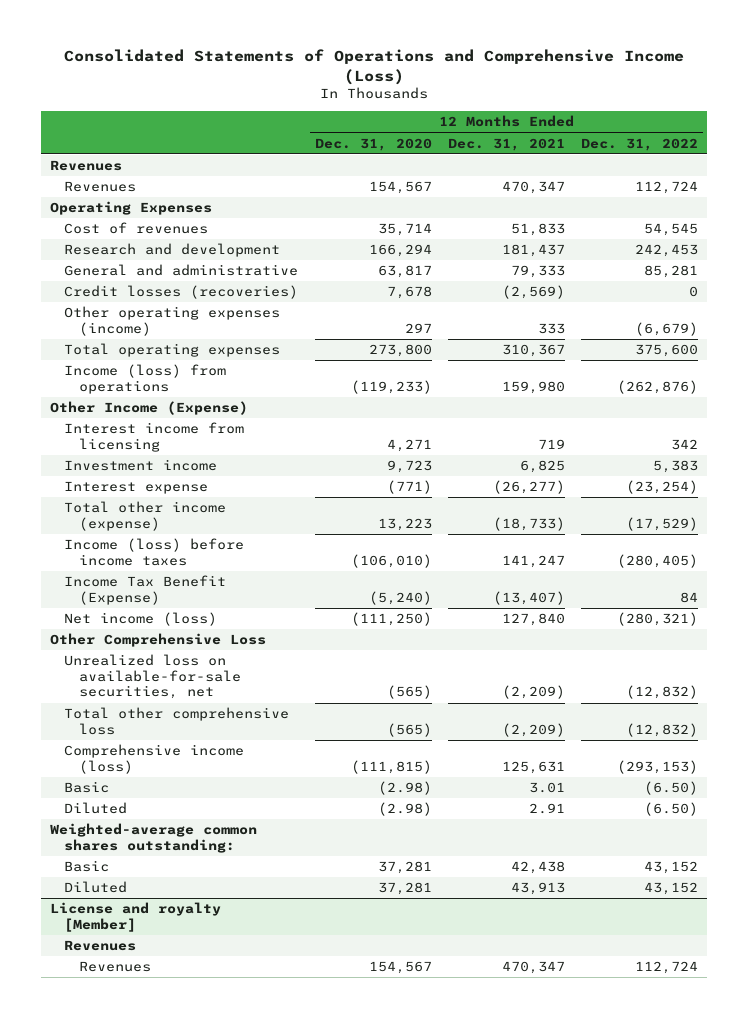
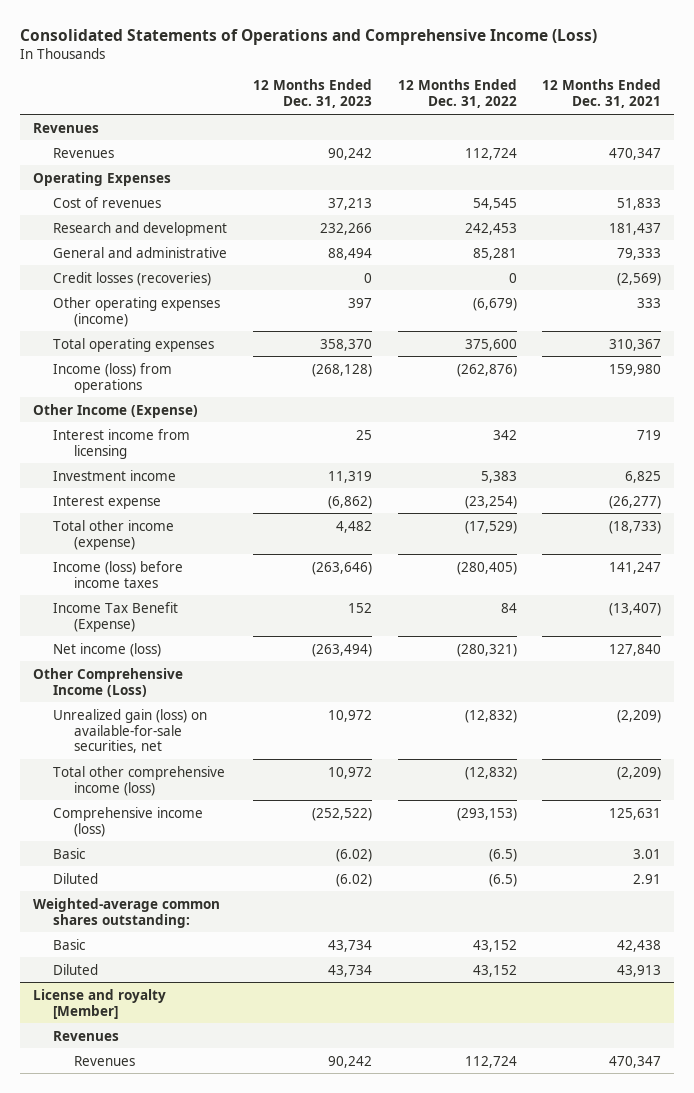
- | 12 Months Ended Dec. 31, 2020 | 12 Months Ended Dec. 31, 2021 | 12 Months Ended Dec. 31, 2022
+ | 12 Months Ended Dec. 31, 2023 | 12 Months Ended Dec. 31, 2022 | 12 Months Ended Dec. 31, 2021
- Other Comprehensive Loss
- Unrealized loss on available-for-sale securities, net | (565) | (2,209) | (12,832)
- Total other comprehensive loss | (565) | (2,209) | (12,832)
+ Other Comprehensive Income (Loss)
+ Unrealized gain (loss) on available-for-sale securities, net | 10,972 | (12,832) | (2,209)
+ Total other comprehensive income (loss) | 10,972 | (12,832) | (2,209)
- Basic | (2.98) | 3.01 | (6.50)
- Diluted | (2.98) | 2.91 | (6.50)
+ Basic | (6.02) | (6.5) | 3.01
+ Diluted | (6.02) | (6.5) | 2.91

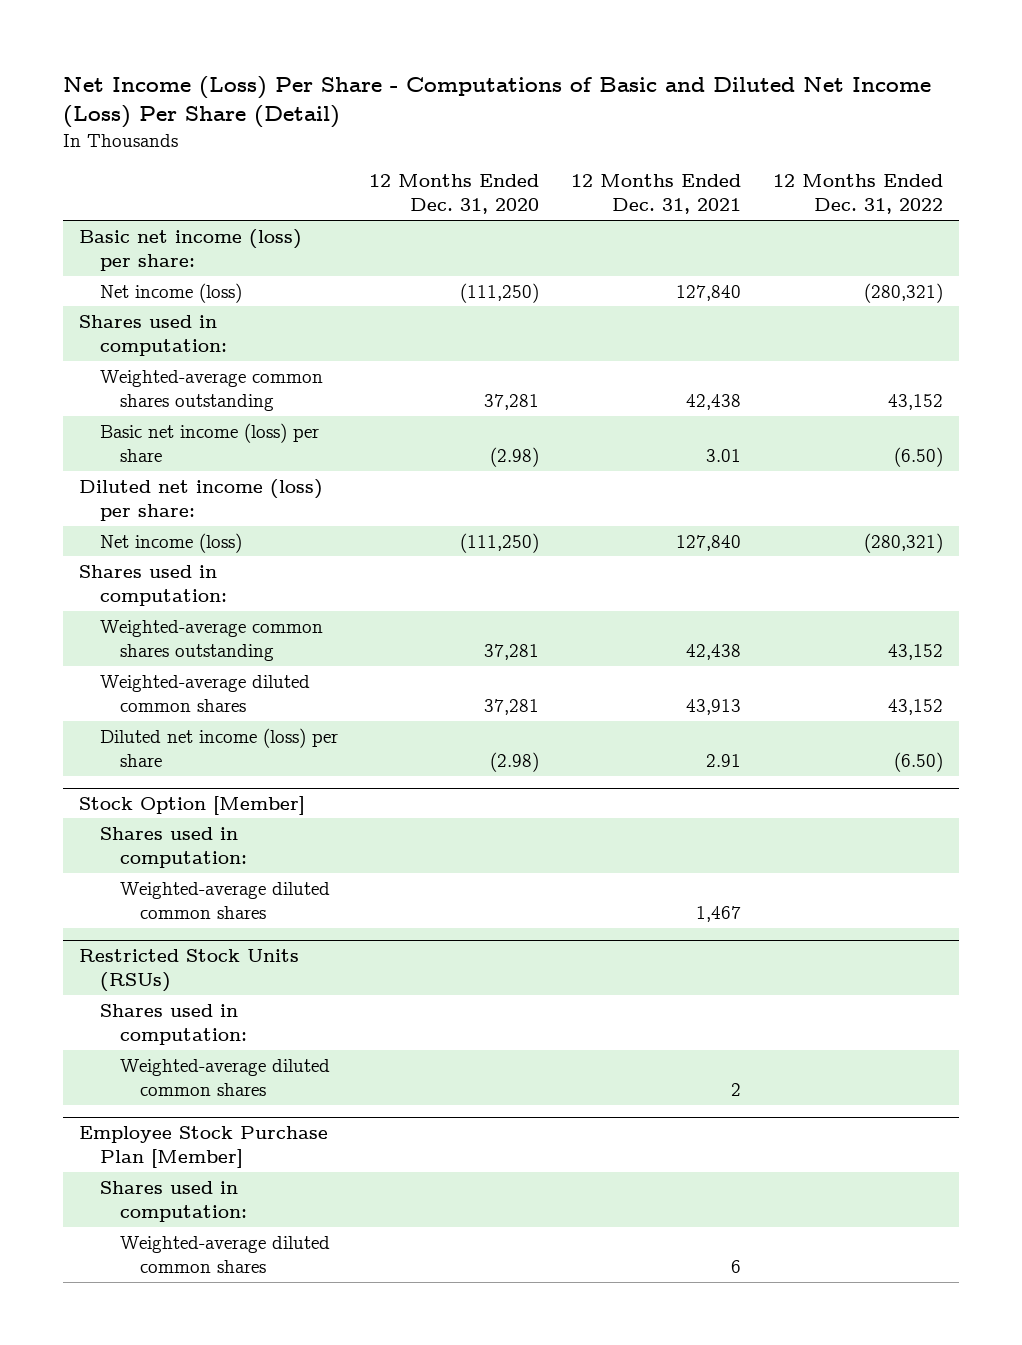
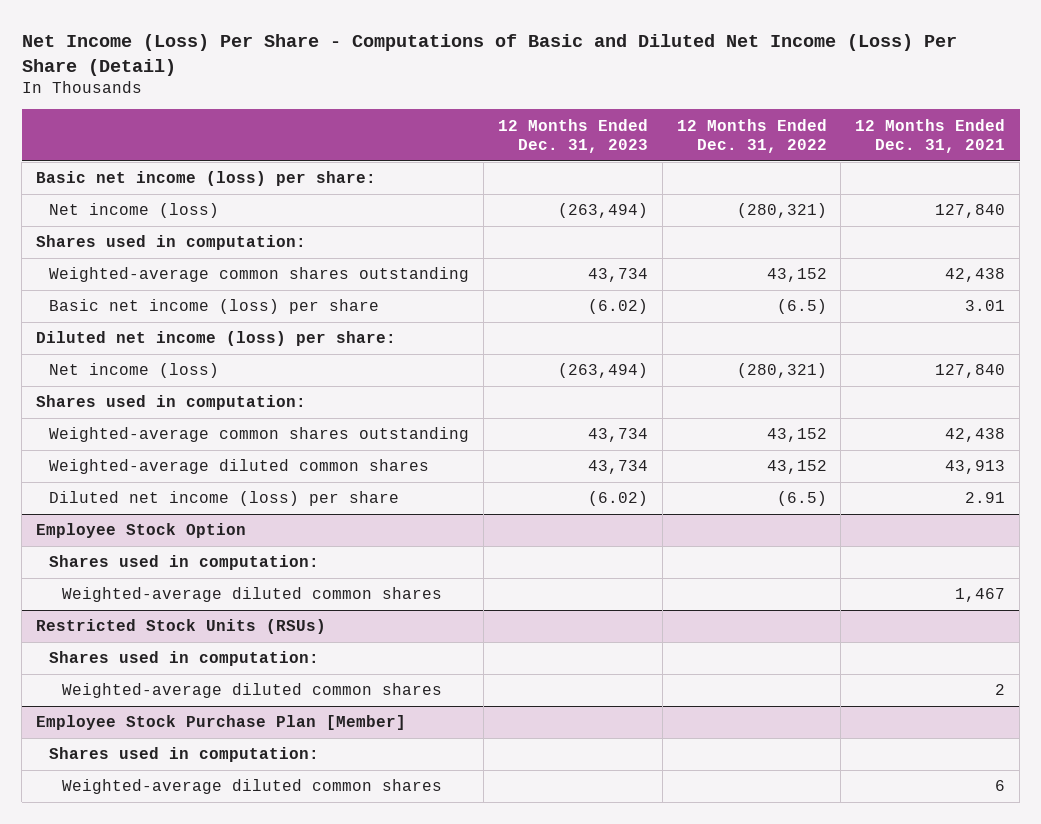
- | 12 Months Ended Dec. 31, 2020 | 12 Months Ended Dec. 31, 2021 | 12 Months Ended Dec. 31, 2022
+ | 12 Months Ended Dec. 31, 2023 | 12 Months Ended Dec. 31, 2022 | 12 Months Ended Dec. 31, 2021
- Basic net income (loss) per share | (2.98) | 3.01 | (6.50)
+ Basic net income (loss) per share | (6.02) | (6.5) | 3.01
- Diluted net income (loss) per share | (2.98) | 2.91 | (6.50)
- Stock Option [Member]
+ Diluted net income (loss) per share | (6.02) | (6.5) | 2.91
+ Employee Stock Option

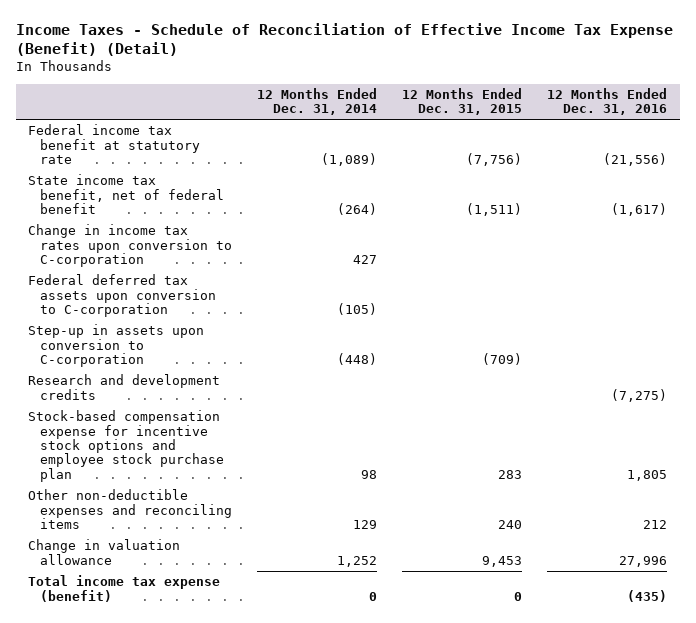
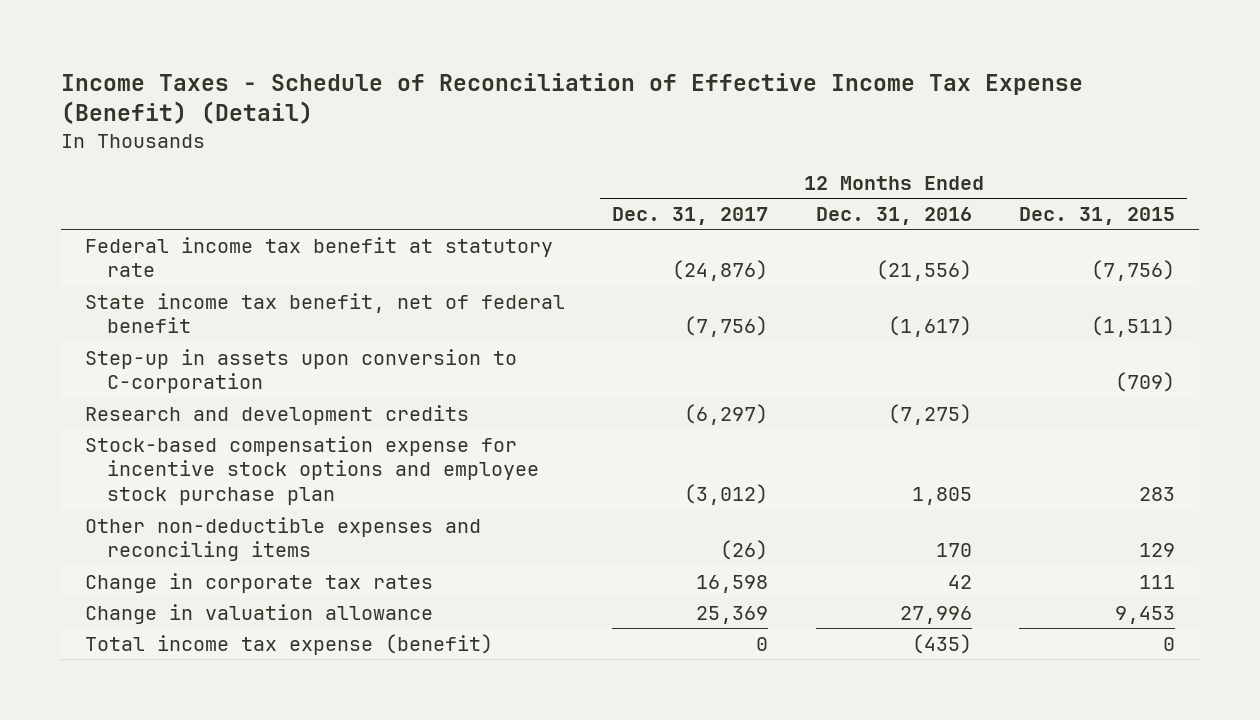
- | 12 Months Ended Dec. 31, 2014 | 12 Months Ended Dec. 31, 2015 | 12 Months Ended Dec. 31, 2016
+ | 12 Months Ended Dec. 31, 2017 | 12 Months Ended Dec. 31, 2016 | 12 Months Ended Dec. 31, 2015
- Change in income tax rates upon conversion to C-corporation | 427 | |
- Federal deferred tax assets upon conversion to C-corporation | (105) | |
- Other non-deductible expenses and reconciling items | 129 | 240 | 212
+ Other non-deductible expenses and reconciling items | (26) | 170 | 129
+ Change in corporate tax rates | 16,598 | 42 | 111

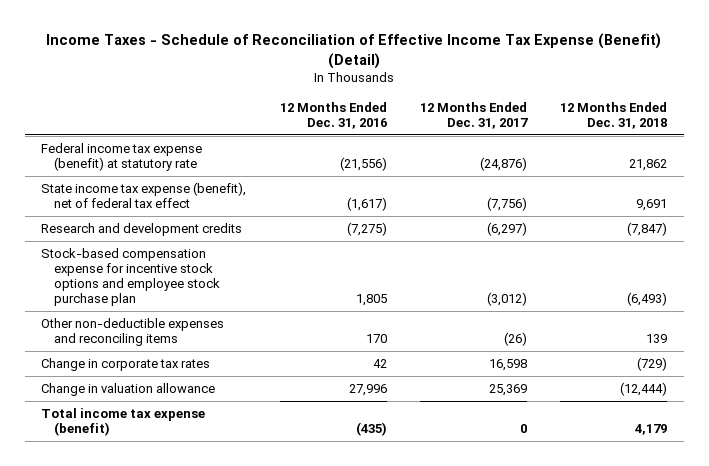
- | 12 Months Ended Dec. 31, 2017 | 12 Months Ended Dec. 31, 2016 | 12 Months Ended Dec. 31, 2015
+ | 12 Months Ended Dec. 31, 2016 | 12 Months Ended Dec. 31, 2017 | 12 Months Ended Dec. 31, 2018
- Federal income tax benefit at statutory rate | (24,876) | (21,556) | (7,756)
- State income tax benefit, net of federal benefit | (7,756) | (1,617) | (1,511)
- Step-up in assets upon conversion to C-corporation | | | (709)
+ Federal income tax expense (benefit) at statutory rate | (21,556) | (24,876) | 21,862
+ State income tax expense (benefit), net of federal tax effect | (1,617) | (7,756) | 9,691

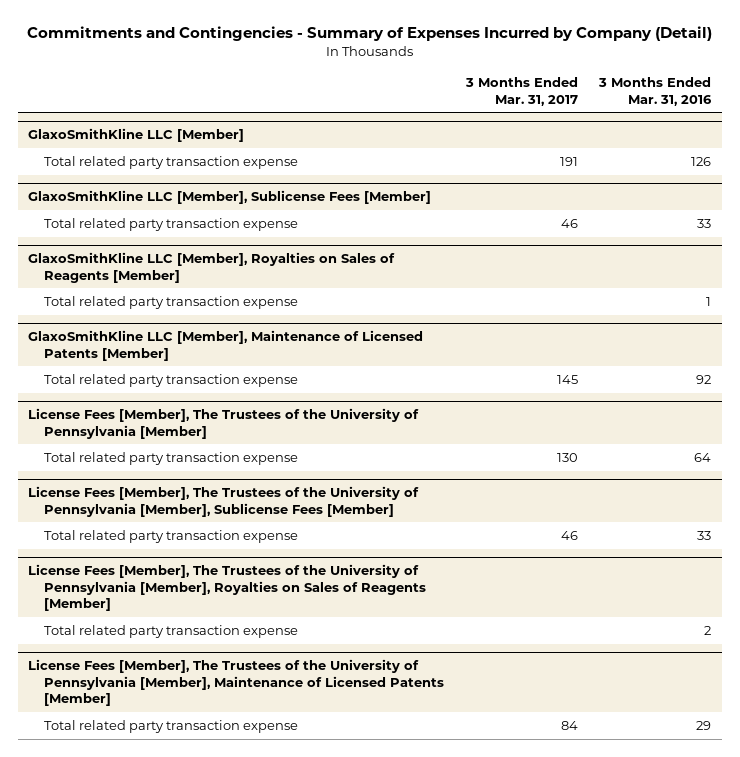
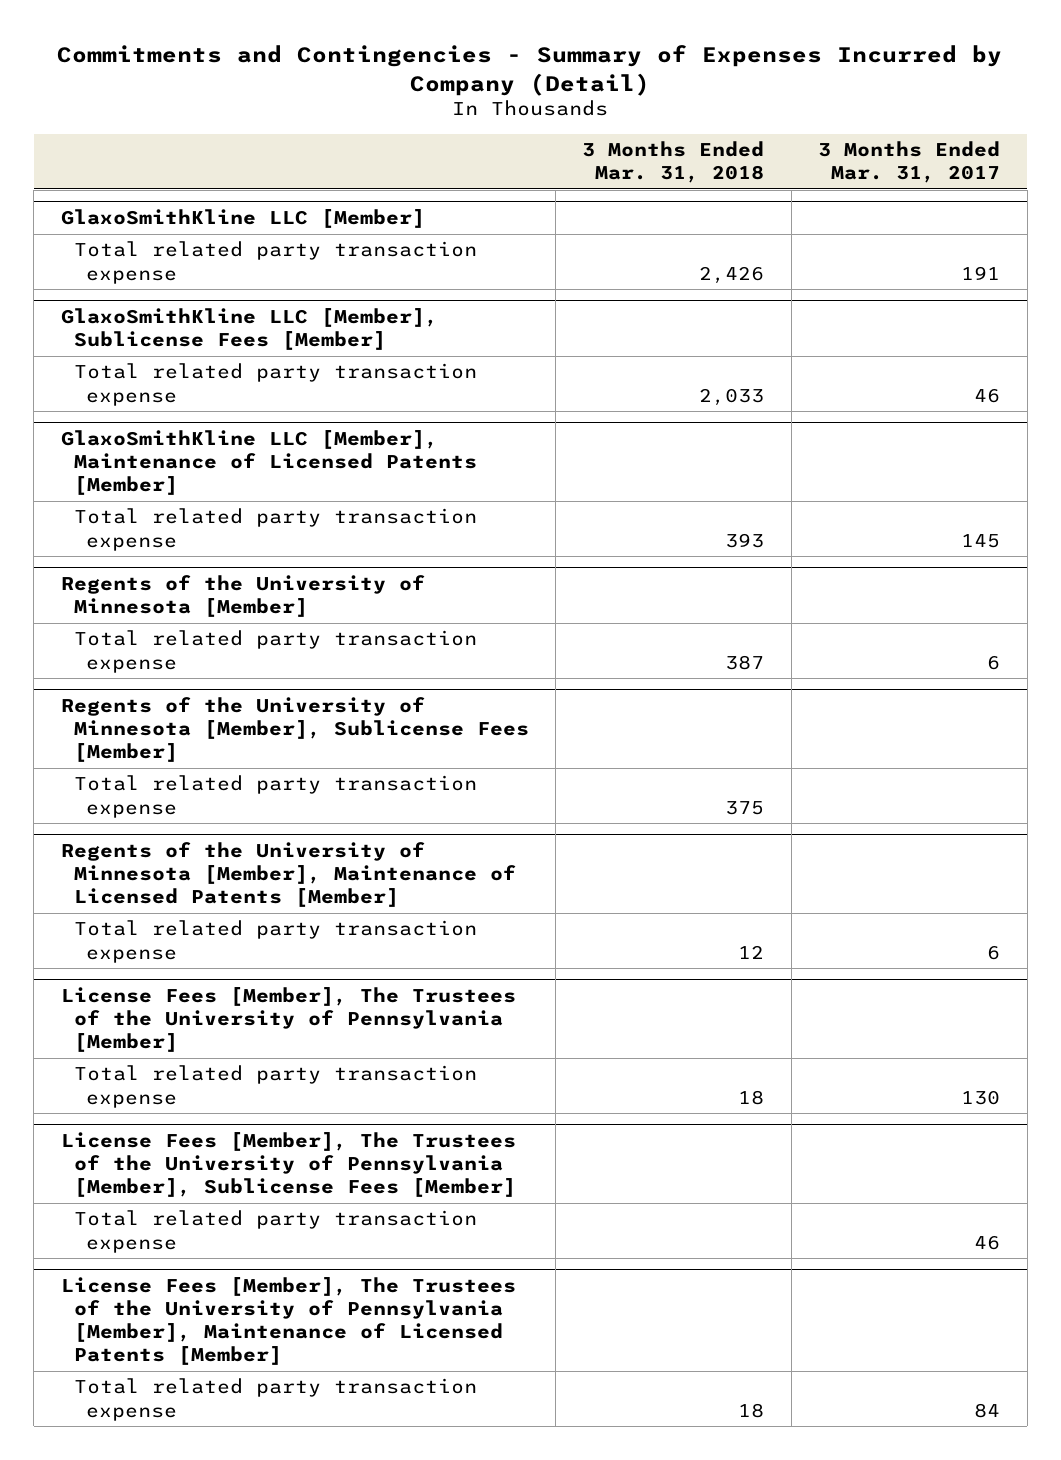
- | 3 Months Ended Mar. 31, 2017 | 3 Months Ended Mar. 31, 2016
+ | 3 Months Ended Mar. 31, 2018 | 3 Months Ended Mar. 31, 2017
- GlaxoSmithKline LLC [Member], Royalties on Sales of Reagents [Member]
- Total related party transaction expense | | 1
+ Regents of the University of Minnesota [Member]
+ Total related party transaction expense | 387 | 6
+ Regents of the University of Minnesota [Member], Sublicense Fees [Member]
+ Total related party transaction expense | 375 |
+ Regents of the University of Minnesota [Member], Maintenance of Licensed Patents [Member]
+ Total related party transaction expense | 12 | 6
- License Fees [Member], The Trustees of the University of Pennsylvania [Member], Royalties on Sales of Reagents [Member]
- Total related party transaction expense | | 2

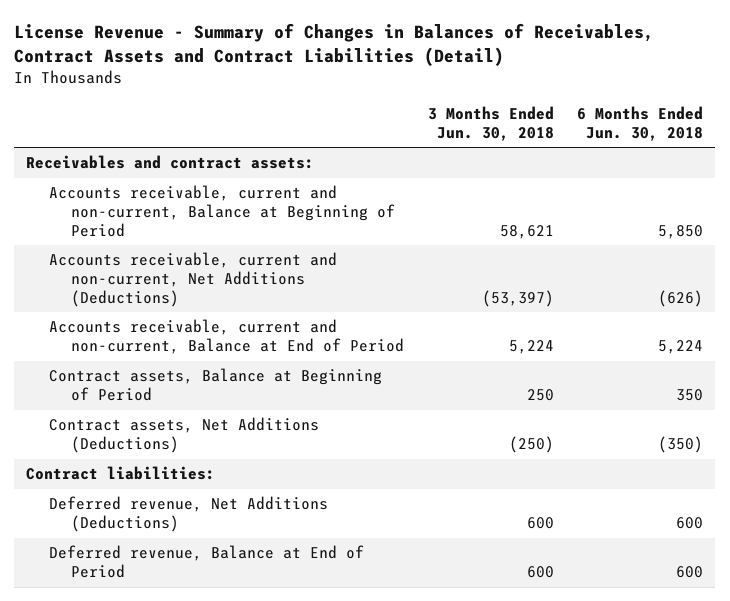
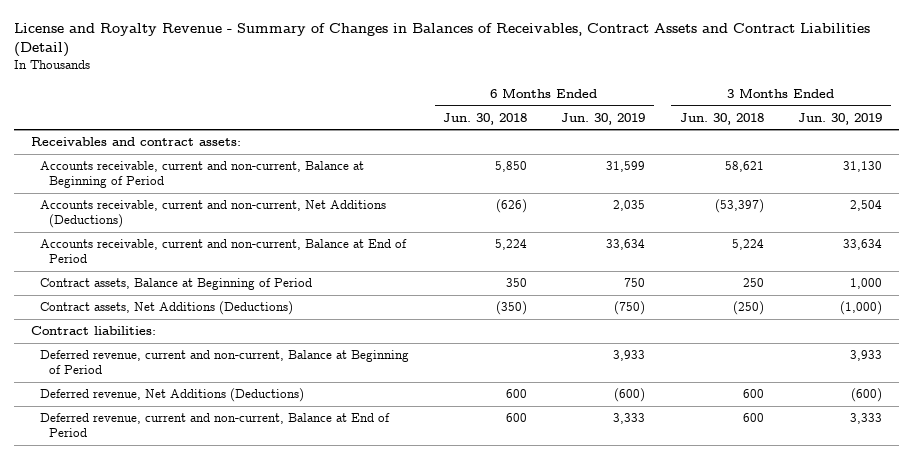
- License Revenue - Summary of Changes in Balances of Receivables, Contract Assets and Contract Liabilities (Detail)
+ License and Royalty Revenue - Summary of Changes in Balances of Receivables, Contract Assets and Contract Liabilities (Detail)
- | 3 Months Ended Jun. 30, 2018 | 6 Months Ended Jun. 30, 2018
+ | 6 Months Ended Jun. 30, 2018 | 6 Months Ended Jun. 30, 2019 | 3 Months Ended Jun. 30, 2018 | 3 Months Ended Jun. 30, 2019
+ Deferred revenue, current and non-current, Balance at Beginning of Period | | 3,933 | | 3,933
- Deferred revenue, Balance at End of Period | 600 | 600
+ Deferred revenue, current and non-current, Balance at End of Period | 600 | 3,333 | 600 | 3,333

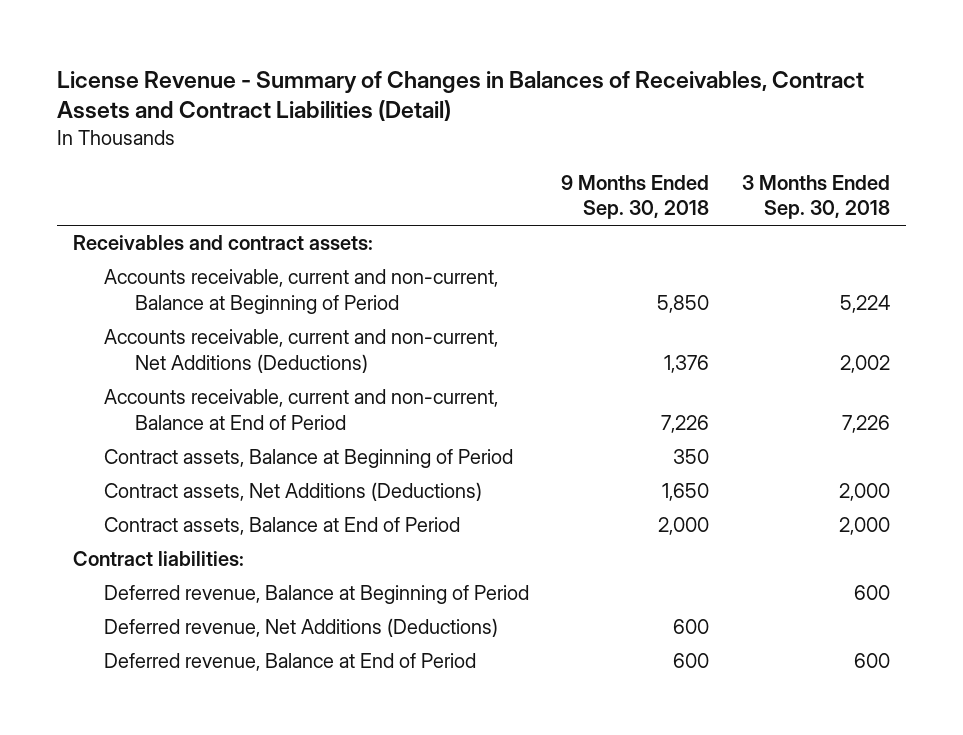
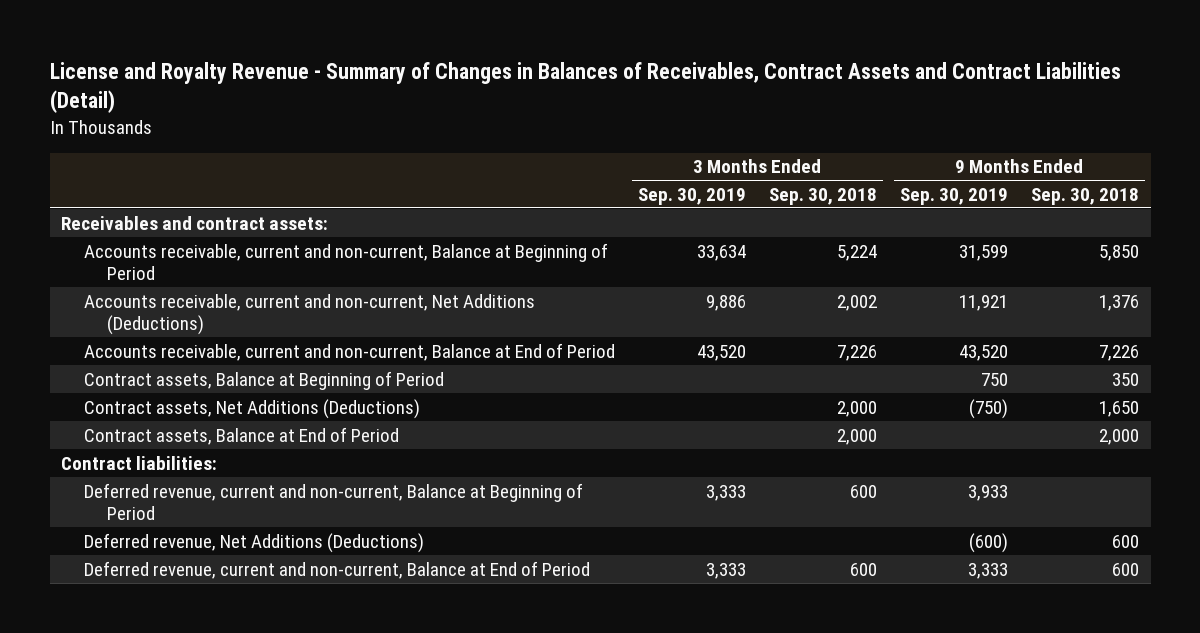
- License Revenue - Summary of Changes in Balances of Receivables, Contract Assets and Contract Liabilities (Detail)
+ License and Royalty Revenue - Summary of Changes in Balances of Receivables, Contract Assets and Contract Liabilities (Detail)
- | 9 Months Ended Sep. 30, 2018 | 3 Months Ended Sep. 30, 2018
+ | 3 Months Ended Sep. 30, 2019 | 3 Months Ended Sep. 30, 2018 | 9 Months Ended Sep. 30, 2019 | 9 Months Ended Sep. 30, 2018
- Deferred revenue, Balance at Beginning of Period | | 600
+ Deferred revenue, current and non-current, Balance at Beginning of Period | 3,333 | 600 | 3,933 |
- Deferred revenue, Balance at End of Period | 600 | 600
+ Deferred revenue, current and non-current, Balance at End of Period | 3,333 | 600 | 3,333 | 600

